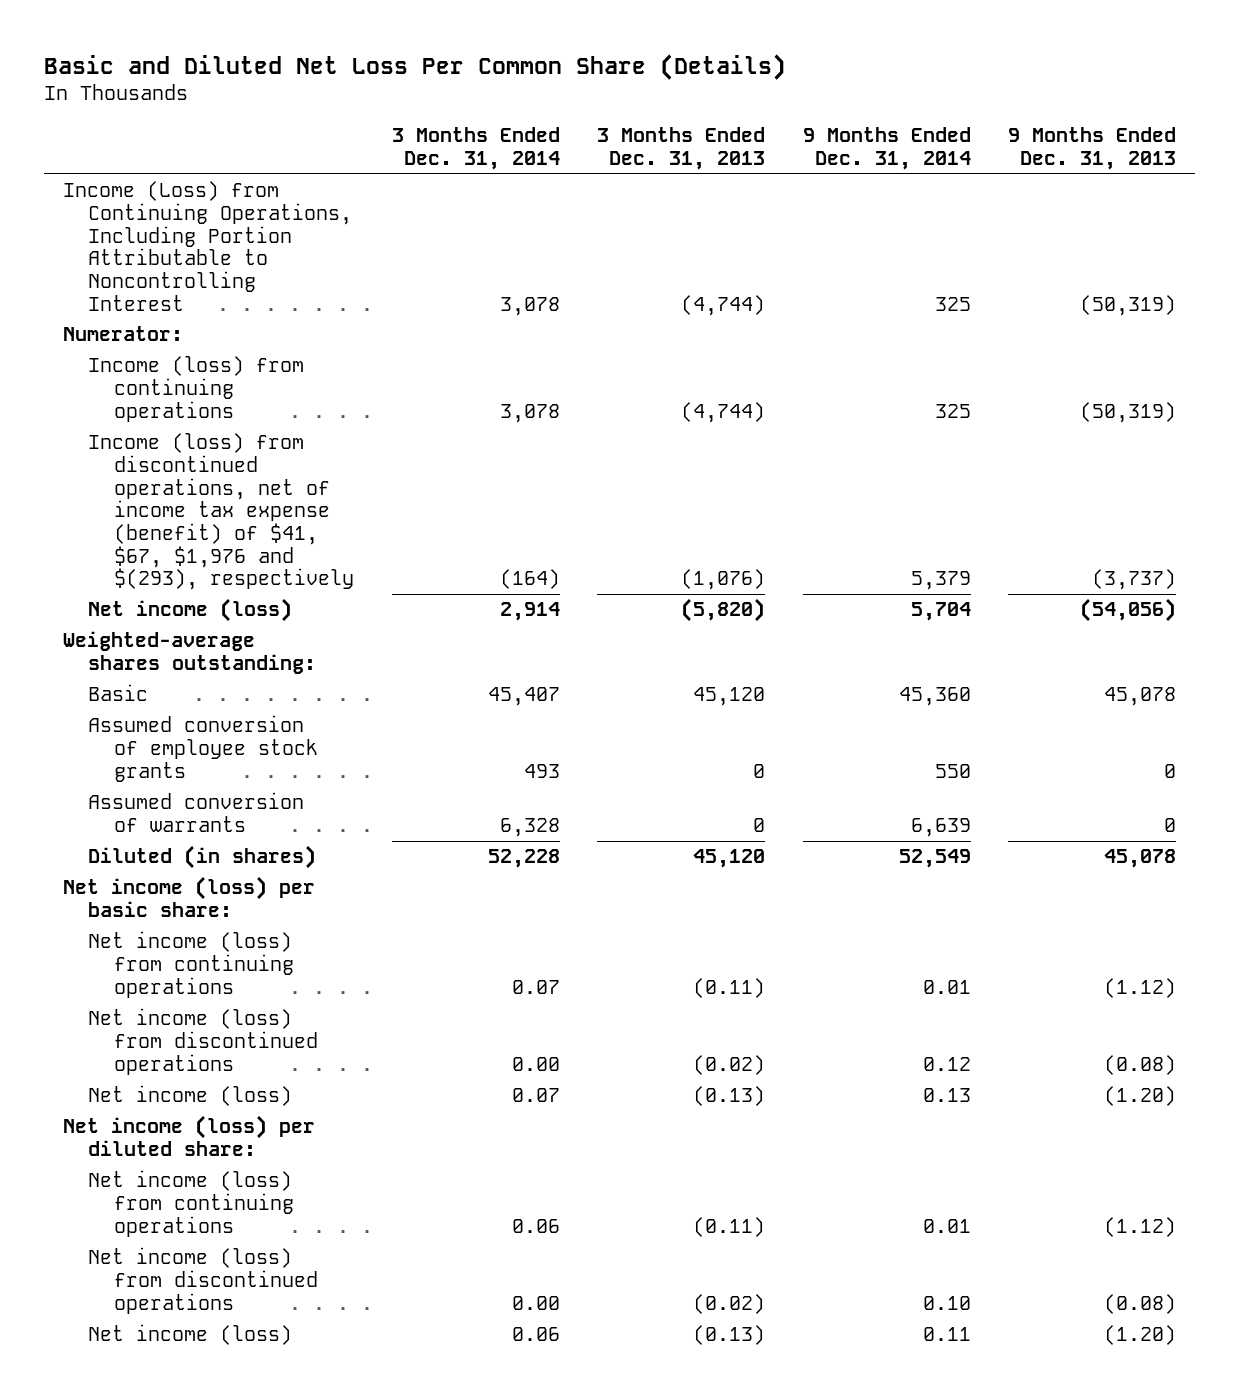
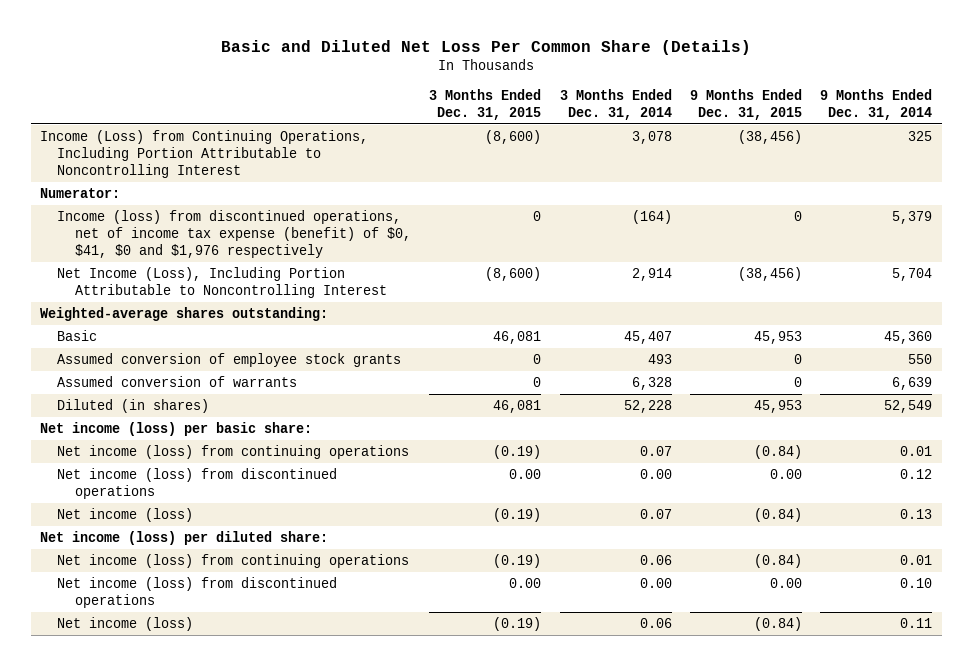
- | 3 Months Ended Dec. 31, 2014 | 3 Months Ended Dec. 31, 2013 | 9 Months Ended Dec. 31, 2014 | 9 Months Ended Dec. 31, 2013
+ | 3 Months Ended Dec. 31, 2015 | 3 Months Ended Dec. 31, 2014 | 9 Months Ended Dec. 31, 2015 | 9 Months Ended Dec. 31, 2014
- Income (loss) from continuing operations | 3,078 | (4,744) | 325 | (50,319)
- Income (loss) from discontinued operations, net of income tax expense (benefit) of $41, $67, $1,976 and $(293), respectively | (164) | (1,076) | 5,379 | (3,737)
- Net income (loss) | 2,914 | (5,820) | 5,704 | (54,056)
+ Income (loss) from discontinued operations, net of income tax expense (benefit) of $0, $41, $0 and $1,976 respectively | 0 | (164) | 0 | 5,379
+ Net Income (Loss), Including Portion Attributable to Noncontrolling Interest | (8,600) | 2,914 | (38,456) | 5,704

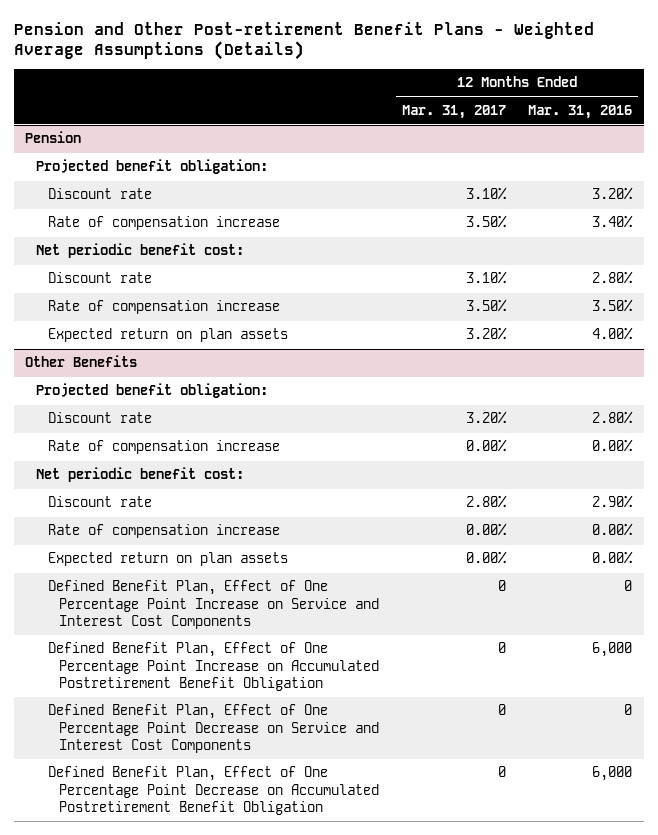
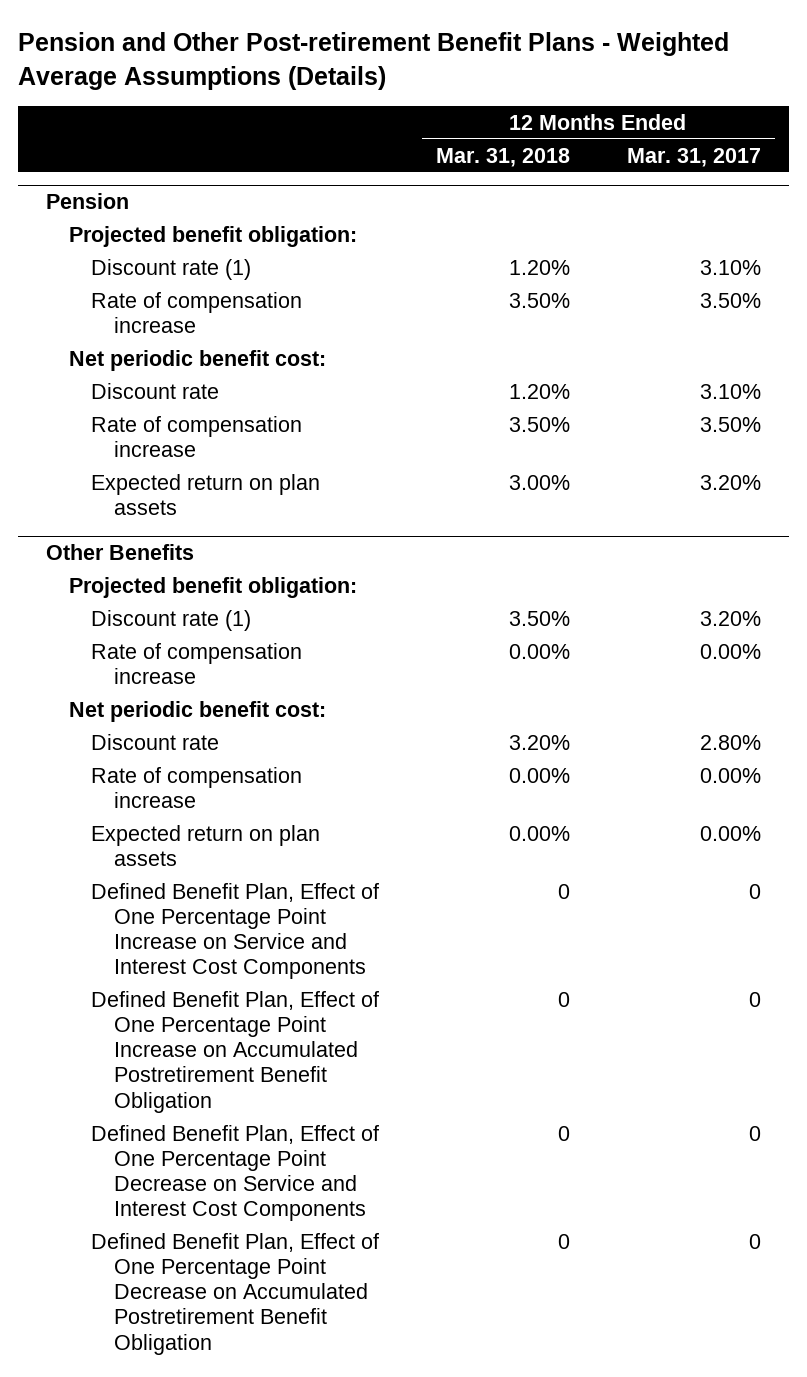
- | 12 Months Ended Mar. 31, 2017 | 12 Months Ended Mar. 31, 2016
+ | 12 Months Ended Mar. 31, 2018 | 12 Months Ended Mar. 31, 2017
@ Pension
- Discount rate | 3.10% | 3.20%
+ Discount rate (1) | 1.20% | 3.10%
@ Other Benefits
- Discount rate | 3.20% | 2.80%
+ Discount rate (1) | 3.50% | 3.20%

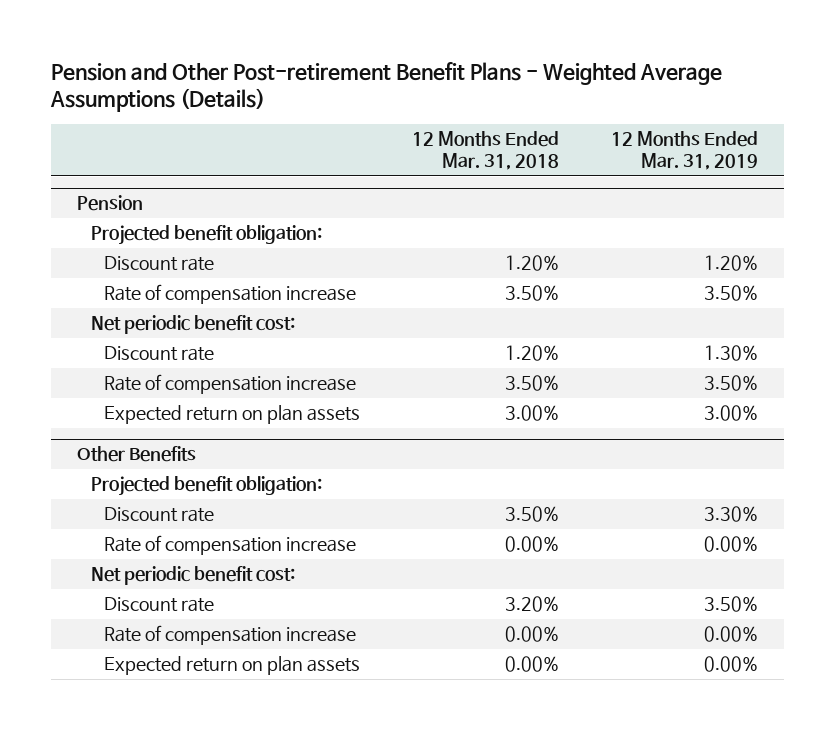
- | 12 Months Ended Mar. 31, 2018 | 12 Months Ended Mar. 31, 2017
+ | 12 Months Ended Mar. 31, 2018 | 12 Months Ended Mar. 31, 2019
@ Pension
- Discount rate (1) | 1.20% | 3.10%
+ Discount rate | 1.20% | 1.20%
@ Other Benefits
- Discount rate (1) | 3.50% | 3.20%
+ Discount rate | 3.50% | 3.30%
- Defined Benefit Plan, Effect of One Percentage Point Increase on Service and Interest Cost Components | 0 | 0
- Defined Benefit Plan, Effect of One Percentage Point Increase on Accumulated Postretirement Benefit Obligation | 0 | 0
- Defined Benefit Plan, Effect of One Percentage Point Decrease on Service and Interest Cost Components | 0 | 0
- Defined Benefit Plan, Effect of One Percentage Point Decrease on Accumulated Postretirement Benefit Obligation | 0 | 0

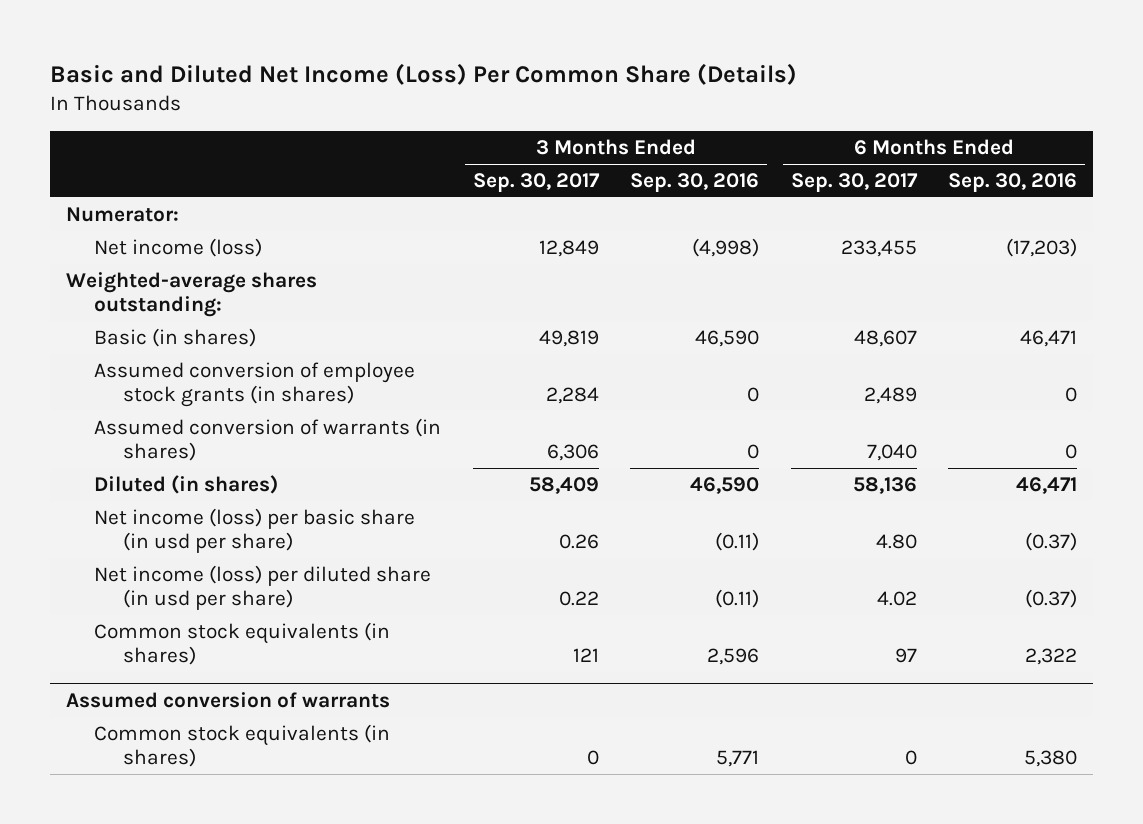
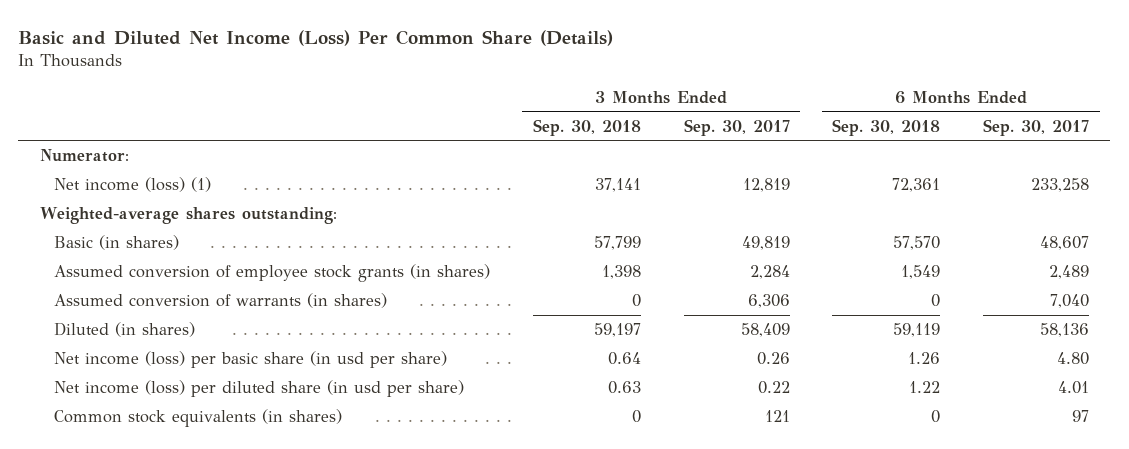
- | 3 Months Ended Sep. 30, 2017 | 3 Months Ended Sep. 30, 2016 | 6 Months Ended Sep. 30, 2017 | 6 Months Ended Sep. 30, 2016
+ | 3 Months Ended Sep. 30, 2018 | 3 Months Ended Sep. 30, 2017 | 6 Months Ended Sep. 30, 2018 | 6 Months Ended Sep. 30, 2017
- Net income (loss) | 12,849 | (4,998) | 233,455 | (17,203)
+ Net income (loss) (1) | 37,141 | 12,819 | 72,361 | 233,258
- Net income (loss) per diluted share (in usd per share) | 0.22 | (0.11) | 4.02 | (0.37)
+ Net income (loss) per diluted share (in usd per share) | 0.63 | 0.22 | 1.22 | 4.01
- Assumed conversion of warrants
- Common stock equivalents (in shares) | 0 | 5,771 | 0 | 5,380

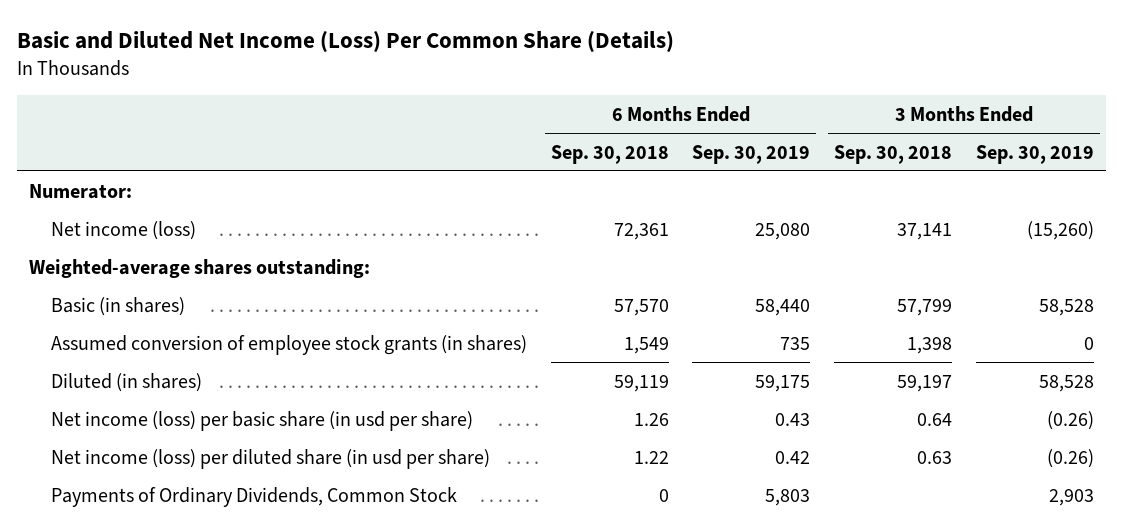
- | 3 Months Ended Sep. 30, 2018 | 3 Months Ended Sep. 30, 2017 | 6 Months Ended Sep. 30, 2018 | 6 Months Ended Sep. 30, 2017
+ | 6 Months Ended Sep. 30, 2018 | 6 Months Ended Sep. 30, 2019 | 3 Months Ended Sep. 30, 2018 | 3 Months Ended Sep. 30, 2019
- Net income (loss) (1) | 37,141 | 12,819 | 72,361 | 233,258
+ Net income (loss) | 72,361 | 25,080 | 37,141 | (15,260)
- Assumed conversion of warrants (in shares) | 0 | 6,306 | 0 | 7,040
- Common stock equivalents (in shares) | 0 | 121 | 0 | 97
+ Payments of Ordinary Dividends, Common Stock | 0 | 5,803 | | 2,903

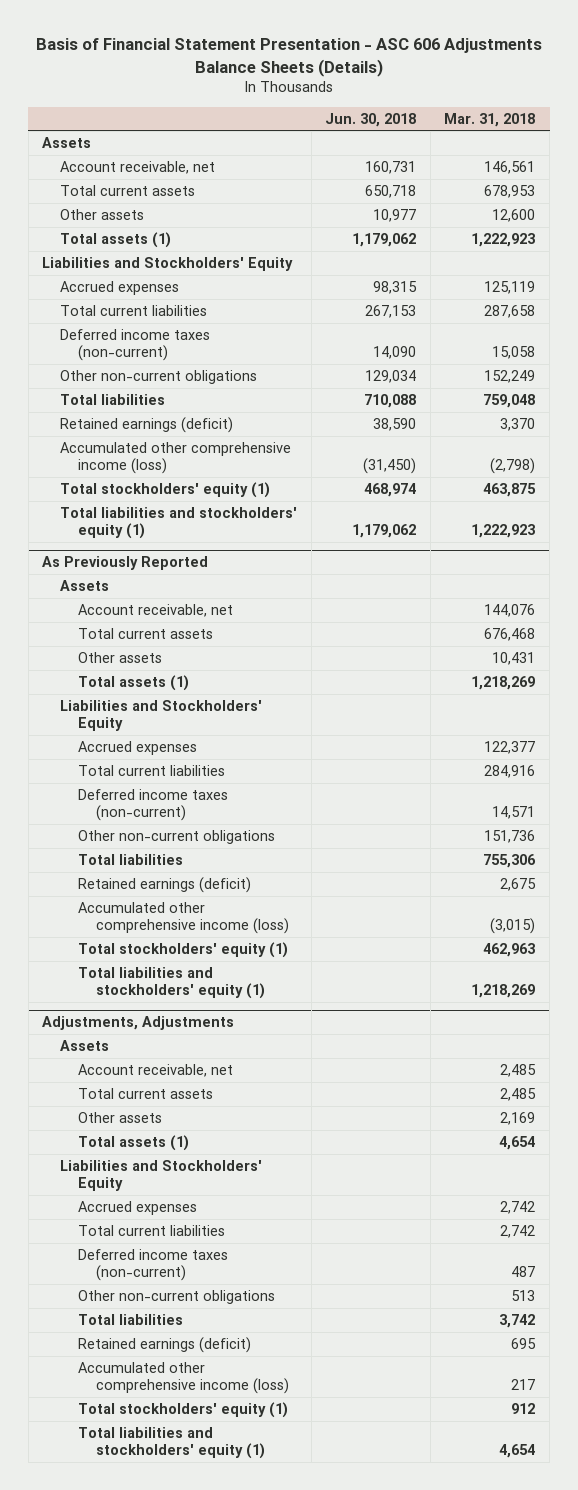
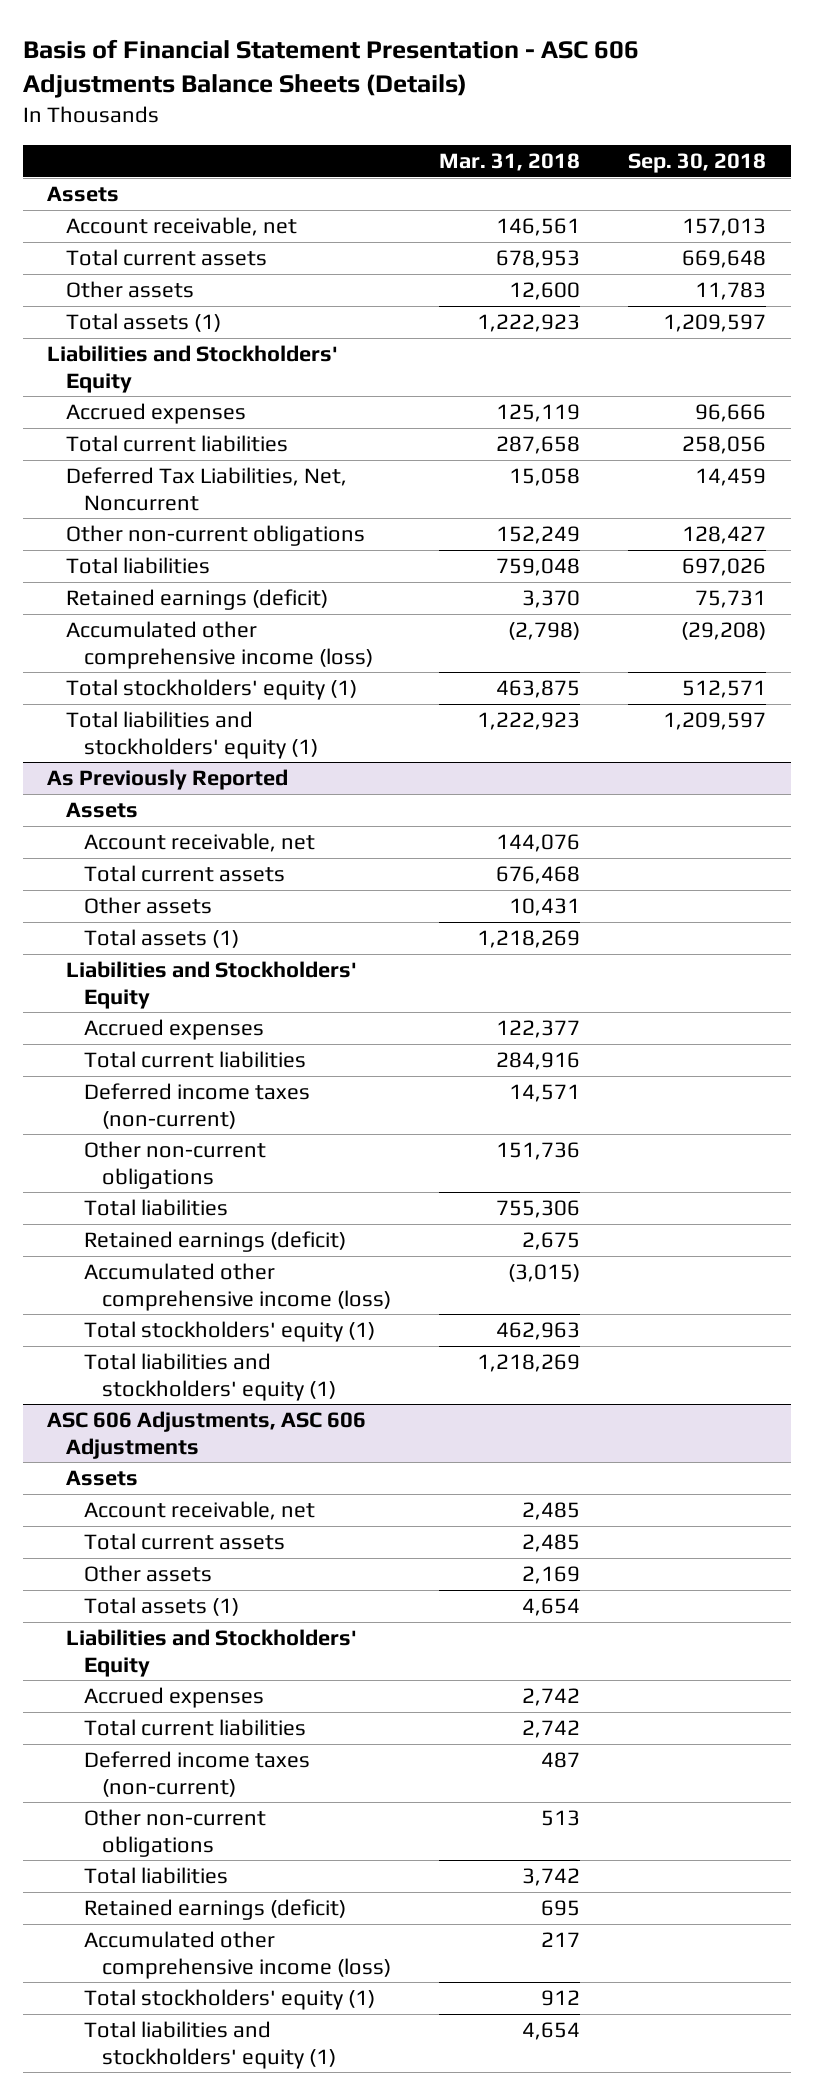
- | Jun. 30, 2018 | Mar. 31, 2018
+ | Mar. 31, 2018 | Sep. 30, 2018
- Deferred income taxes (non-current) | 14,090 | 15,058
+ Deferred Tax Liabilities, Net, Noncurrent | 15,058 | 14,459
- Adjustments, Adjustments
+ ASC 606 Adjustments, ASC 606 Adjustments

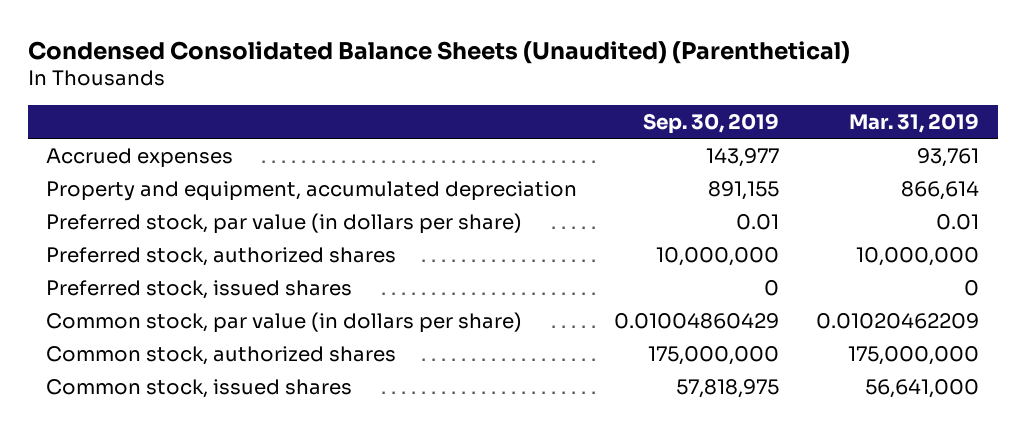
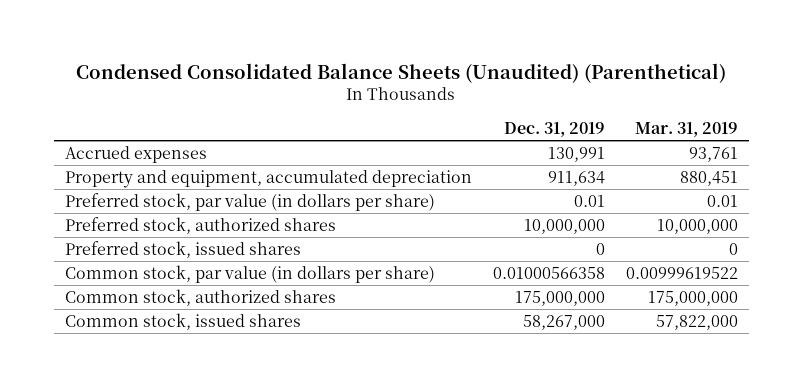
- | Sep. 30, 2019 | Mar. 31, 2019
+ | Dec. 31, 2019 | Mar. 31, 2019
- Property and equipment, accumulated depreciation | 891,155 | 866,614
+ Property and equipment, accumulated depreciation | 911,634 | 880,451
- Common stock, par value (in dollars per share) | 0.01004860429 | 0.01020462209
+ Common stock, par value (in dollars per share) | 0.01000566358 | 0.00999619522
- Common stock, issued shares | 57,818,975 | 56,641,000
+ Common stock, issued shares | 58,267,000 | 57,822,000

